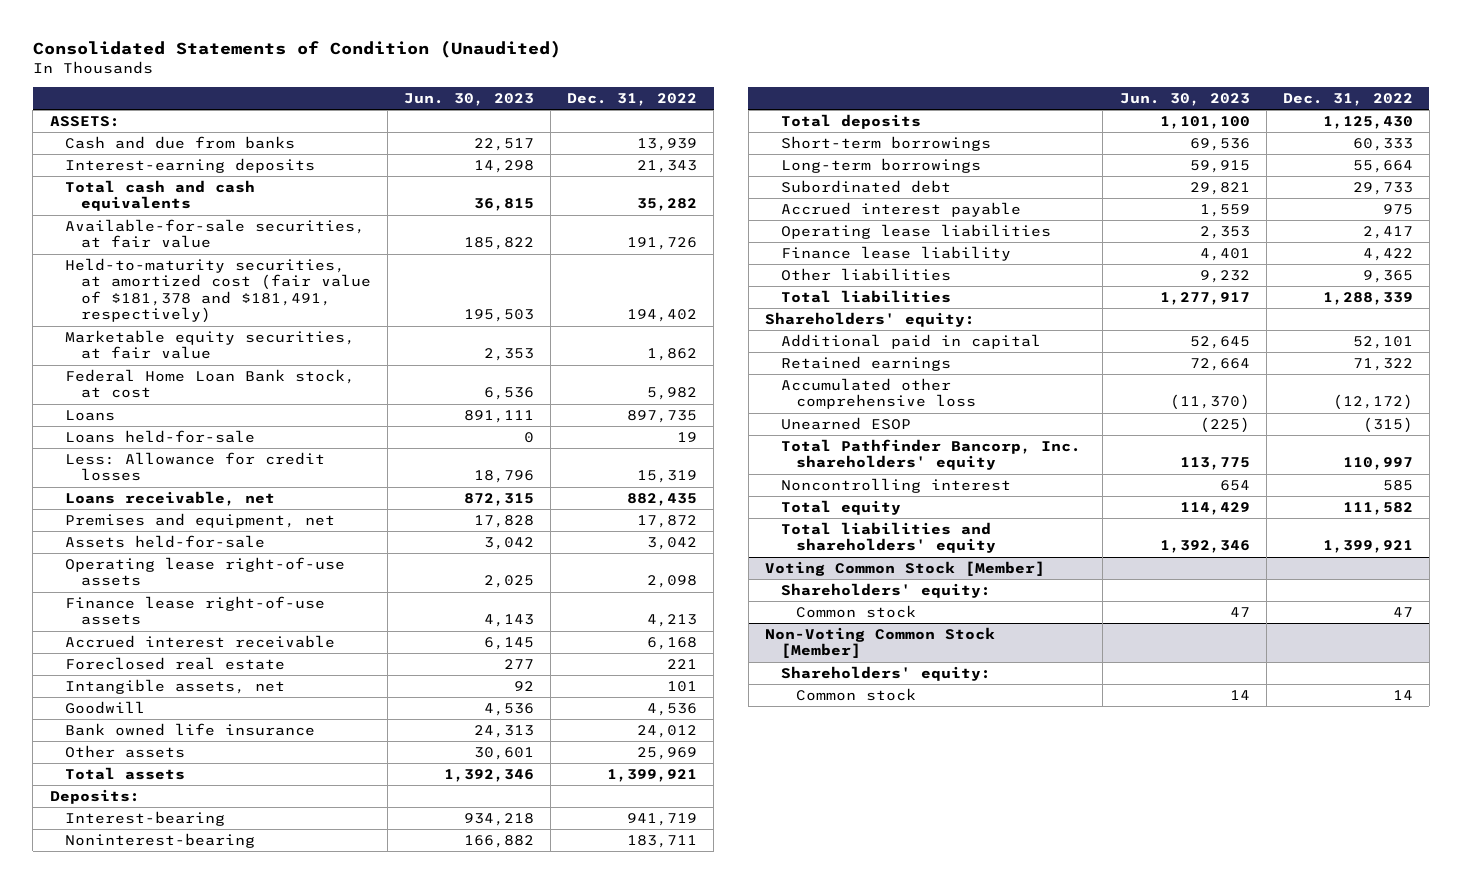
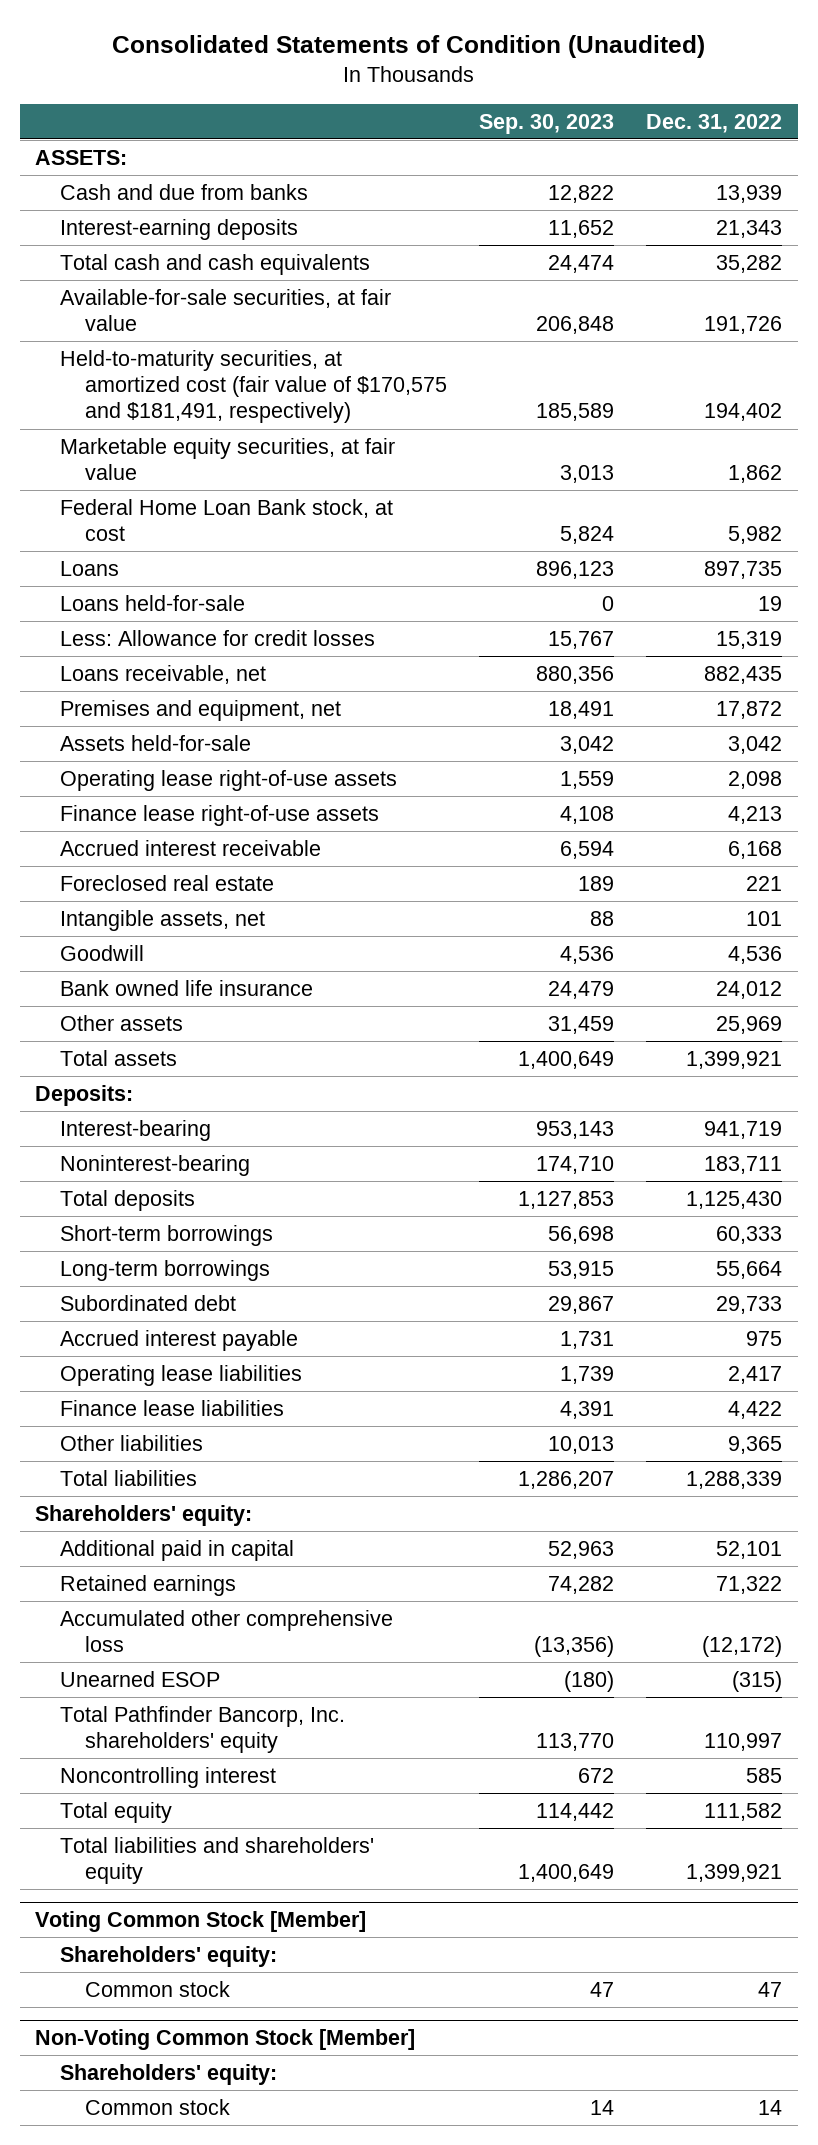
- | Jun. 30, 2023 | Dec. 31, 2022
+ | Sep. 30, 2023 | Dec. 31, 2022
- Held-to-maturity securities, at amortized cost (fair value of $181,378 and $181,491, respectively) | 195,503 | 194,402
+ Held-to-maturity securities, at amortized cost (fair value of $170,575 and $181,491, respectively) | 185,589 | 194,402
- Finance lease liability | 4,401 | 4,422
+ Finance lease liabilities | 4,391 | 4,422

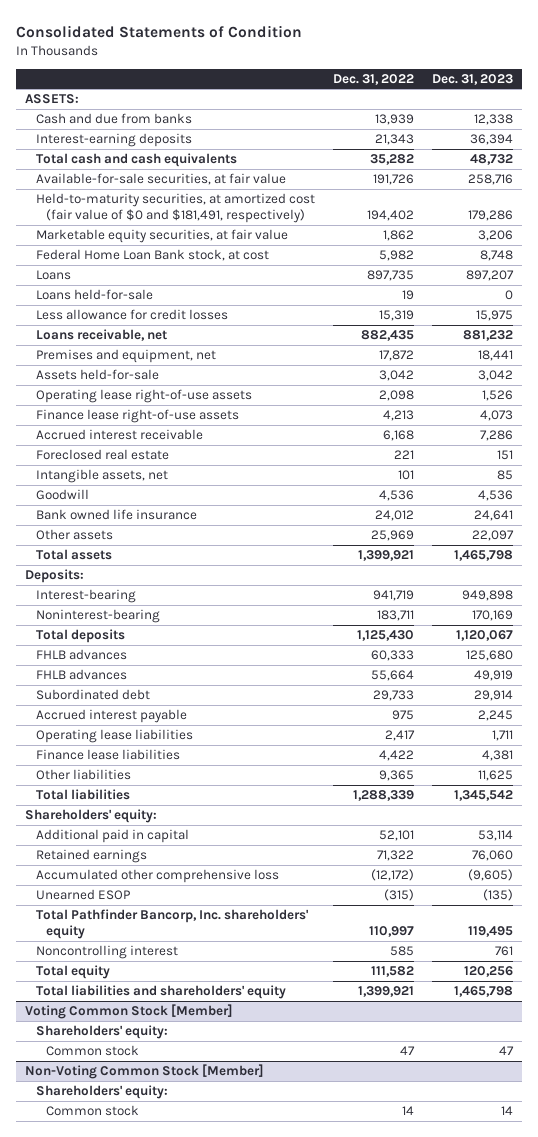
- Consolidated Statements of Condition (Unaudited)
+ Consolidated Statements of Condition
- | Sep. 30, 2023 | Dec. 31, 2022
+ | Dec. 31, 2022 | Dec. 31, 2023
- Held-to-maturity securities, at amortized cost (fair value of $170,575 and $181,491, respectively) | 185,589 | 194,402
+ Held-to-maturity securities, at amortized cost (fair value of $0 and $181,491, respectively) | 194,402 | 179,286
- Less: Allowance for credit losses | 15,767 | 15,319
+ Less allowance for credit losses | 15,319 | 15,975
- Short-term borrowings | 56,698 | 60,333
- Long-term borrowings | 53,915 | 55,664
+ FHLB advances | 60,333 | 125,680
+ FHLB advances | 55,664 | 49,919

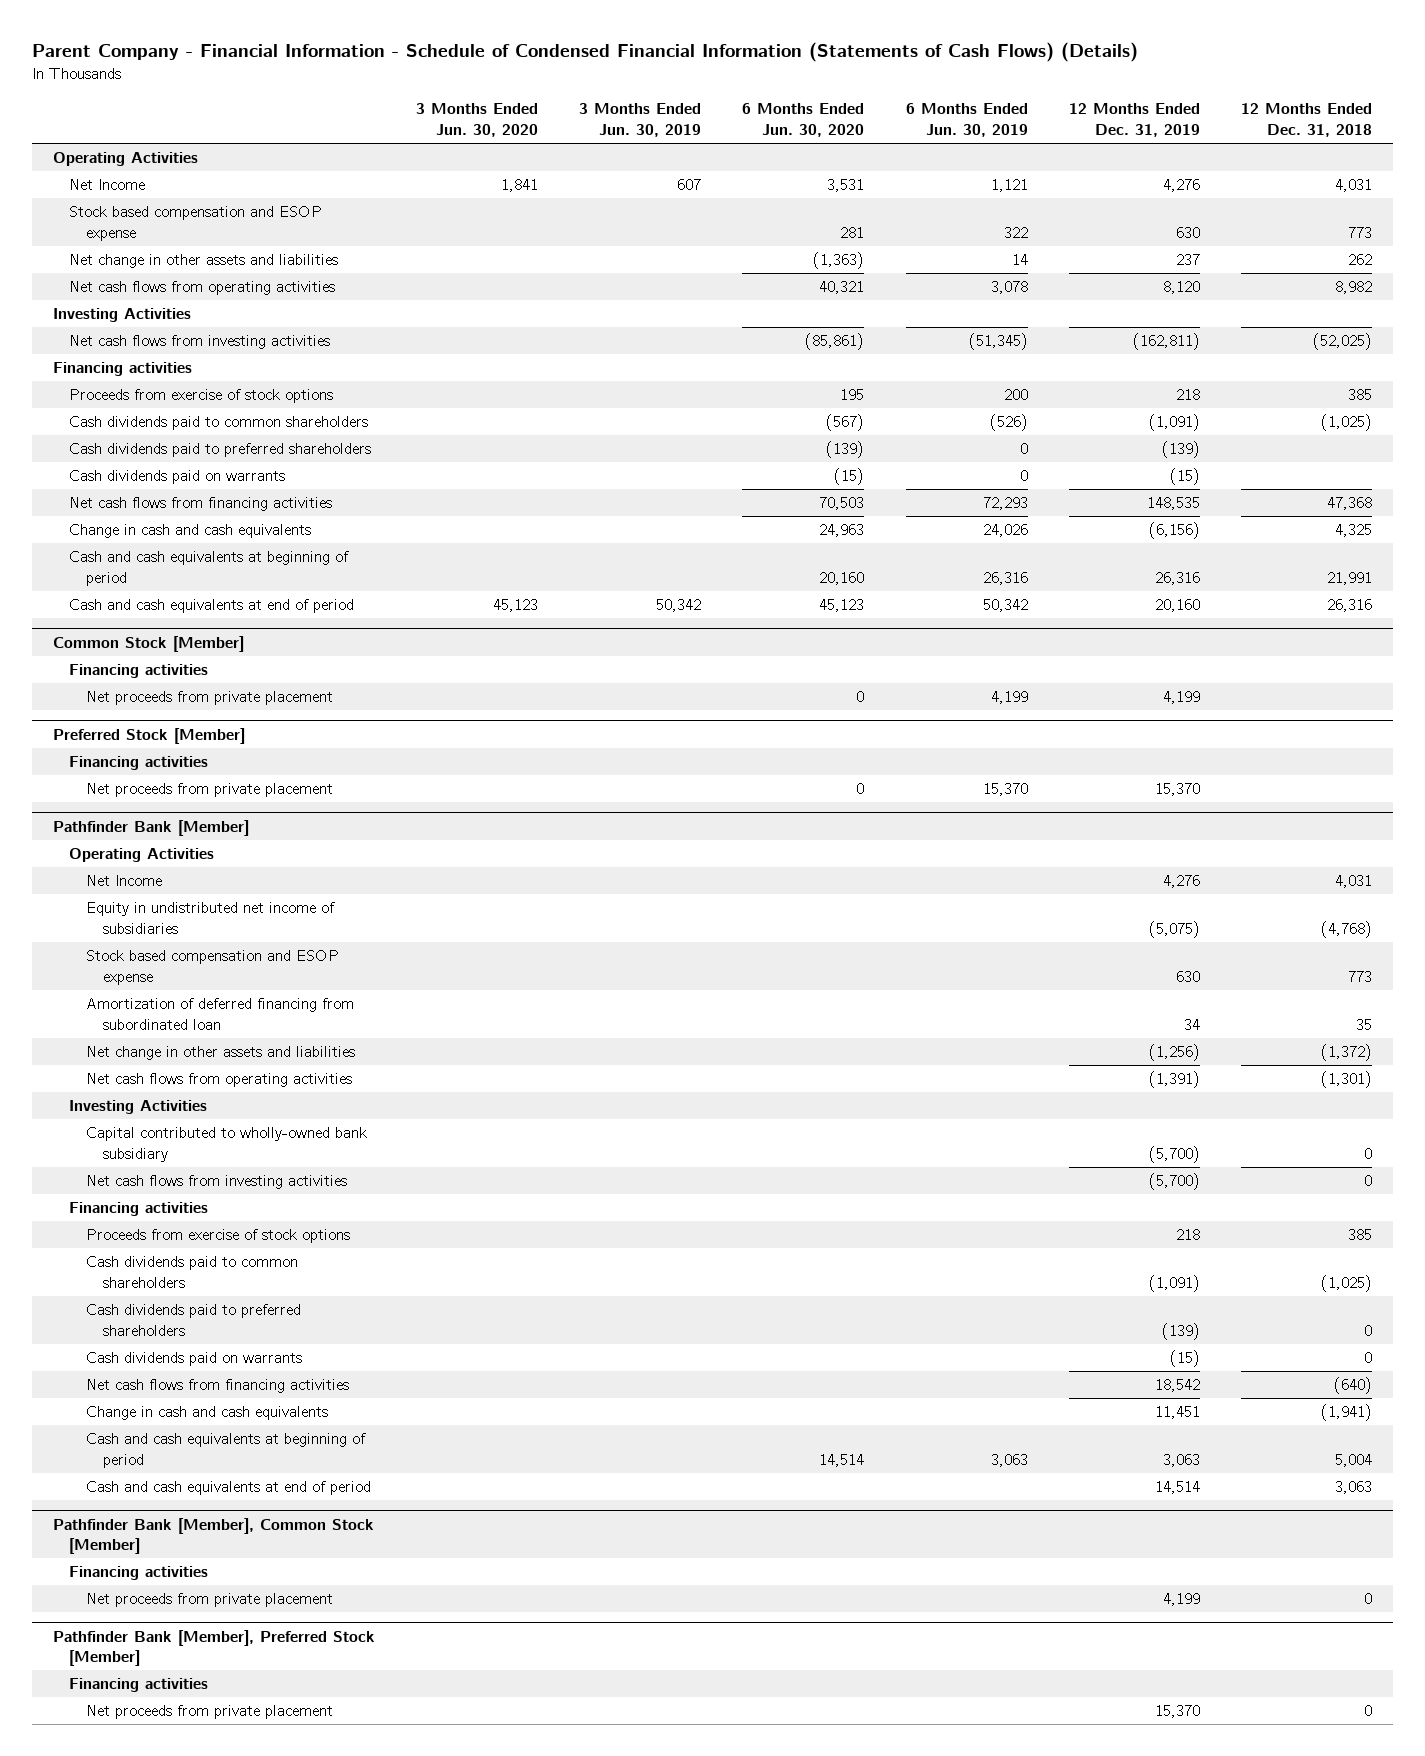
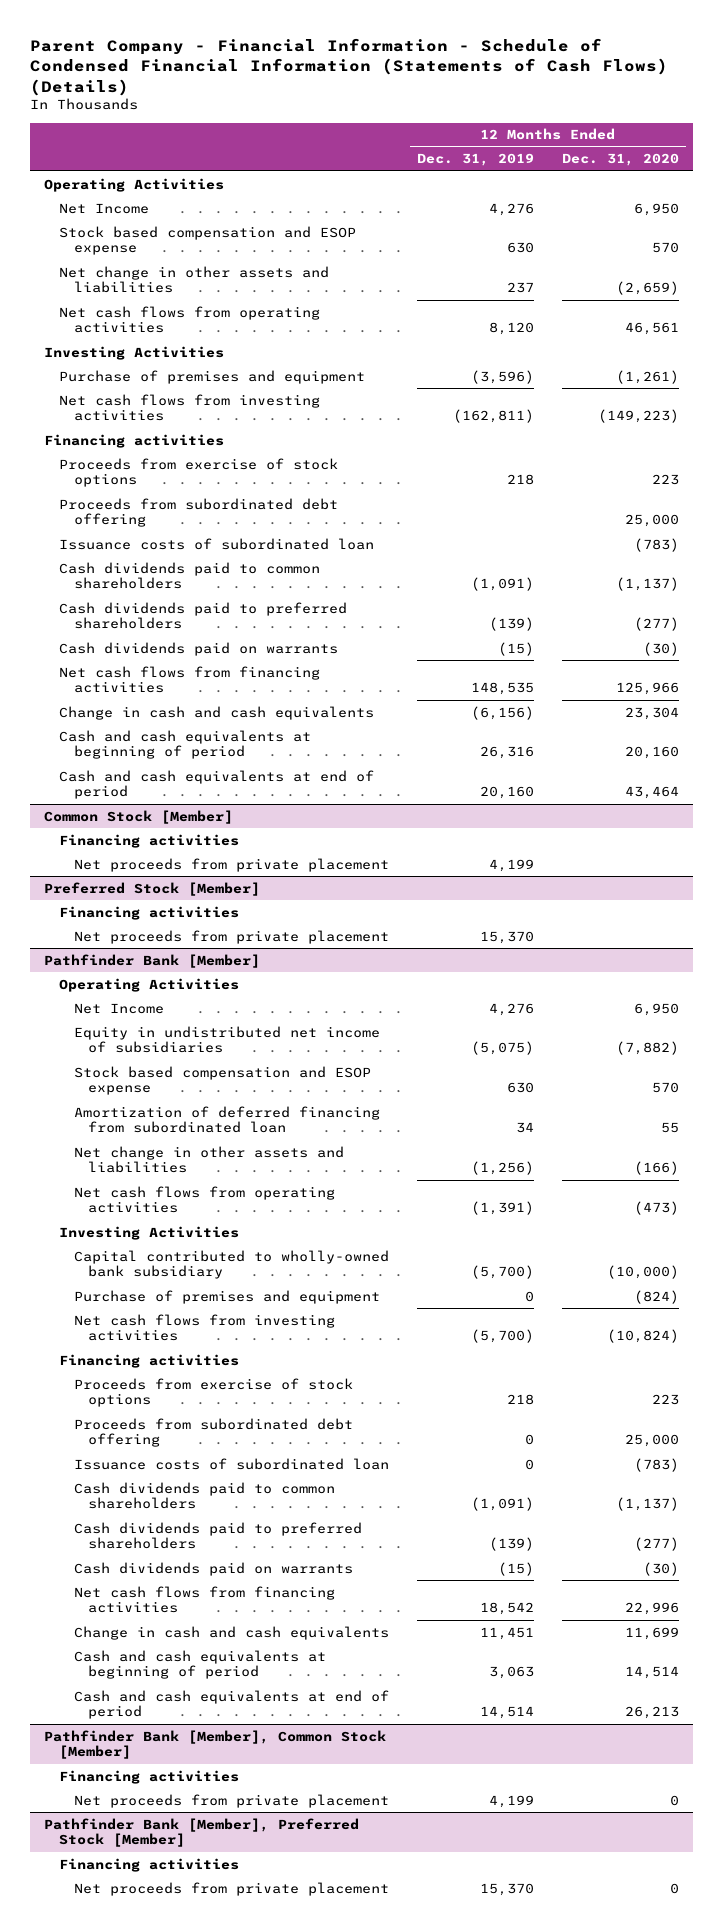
- | 3 Months Ended Jun. 30, 2020 | 3 Months Ended Jun. 30, 2019 | 6 Months Ended Jun. 30, 2020 | 6 Months Ended Jun. 30, 2019 | 12 Months Ended Dec. 31, 2019 | 12 Months Ended Dec. 31, 2018
+ | 12 Months Ended Dec. 31, 2019 | 12 Months Ended Dec. 31, 2020
+ Purchase of premises and equipment | (3,596) | (1,261)
+ Proceeds from subordinated debt offering | | 25,000
+ Issuance costs of subordinated loan | | (783)
@ Pathfinder Bank [Member]
+ Purchase of premises and equipment | 0 | (824)
+ Proceeds from subordinated debt offering | 0 | 25,000
+ Issuance costs of subordinated loan | 0 | (783)

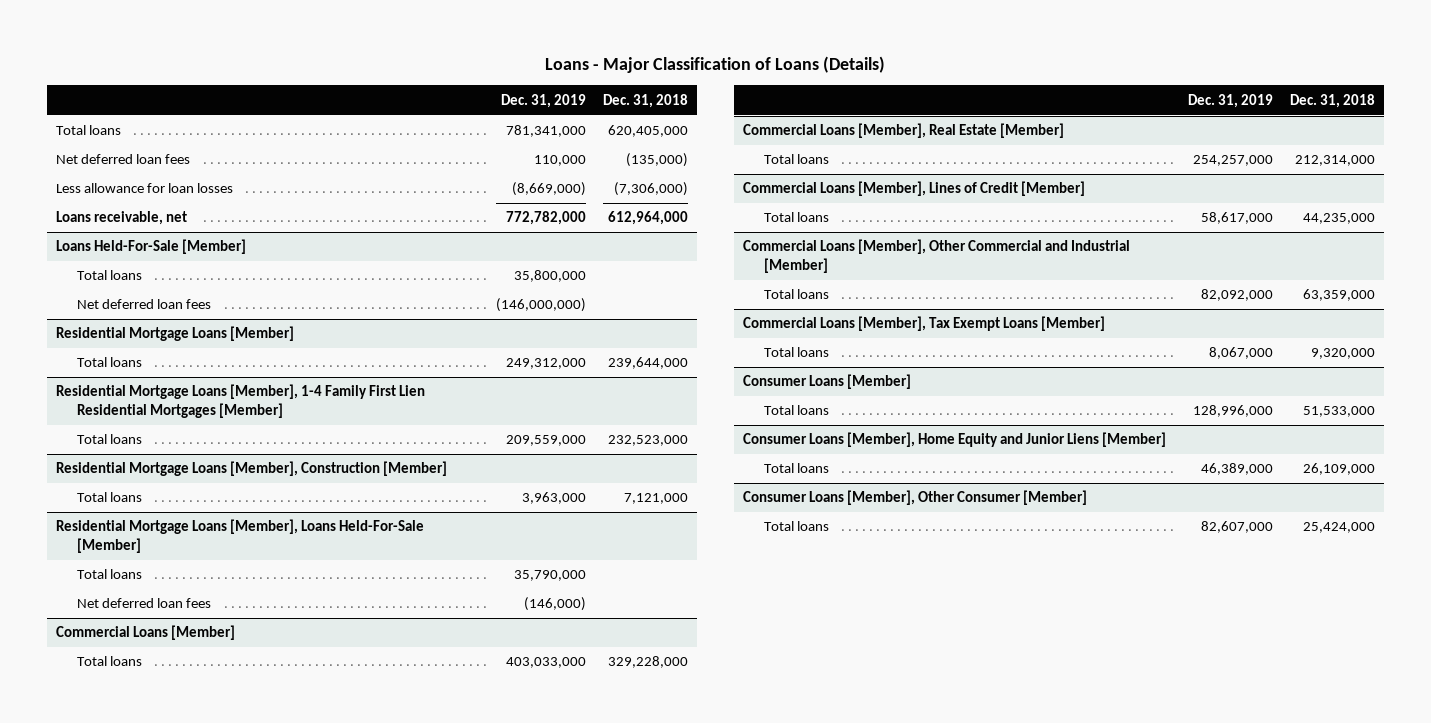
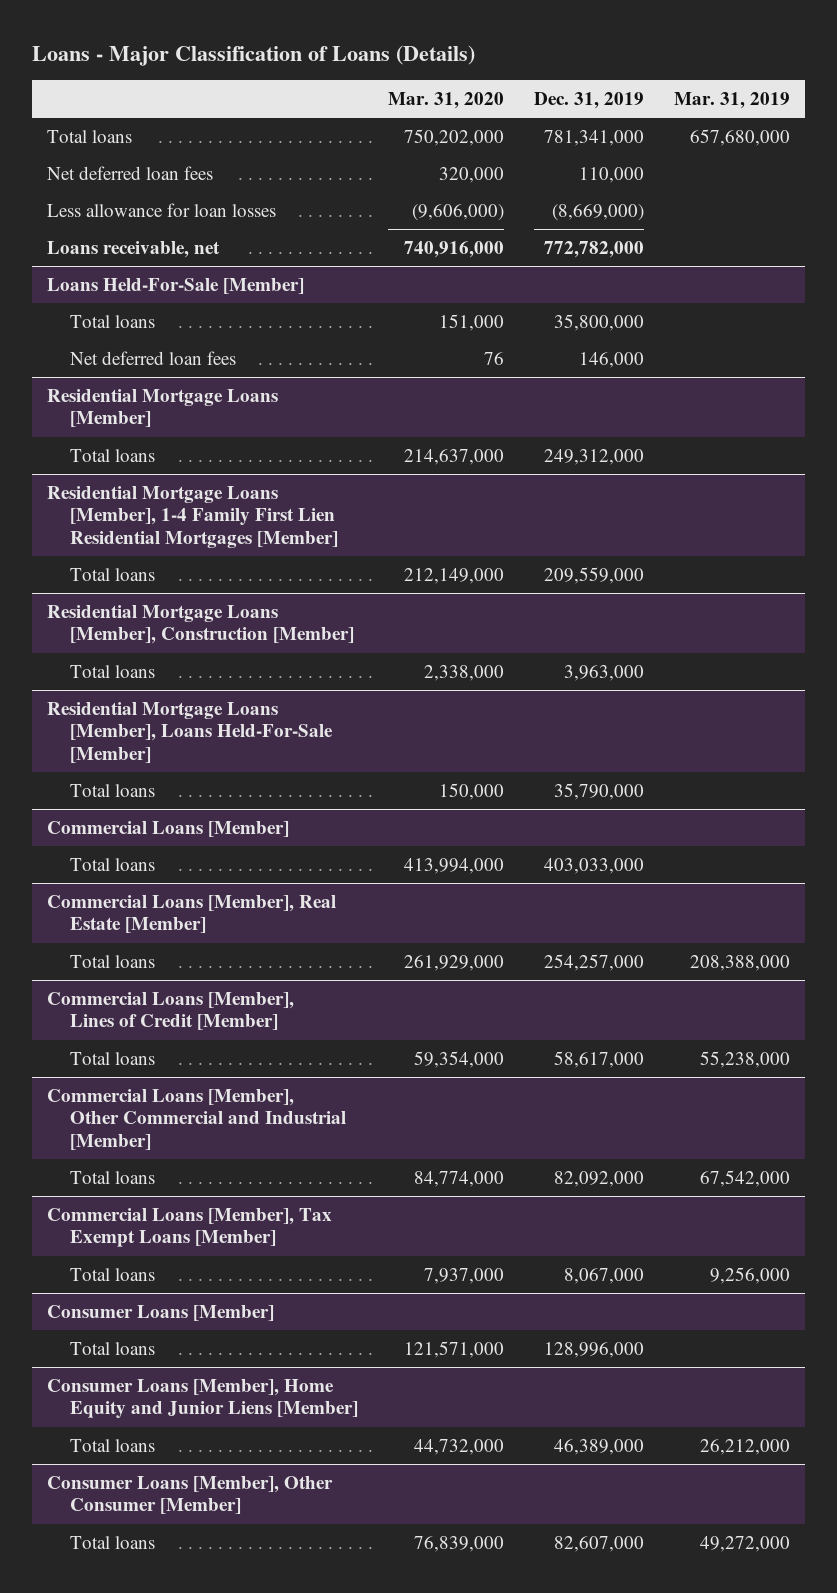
- | Dec. 31, 2019 | Dec. 31, 2018
+ | Mar. 31, 2020 | Dec. 31, 2019 | Mar. 31, 2019
@ Loans Held-For-Sale [Member]
- Net deferred loan fees | (146,000,000) |
+ Net deferred loan fees | 76 | 146,000 |
@ Residential Mortgage Loans [Member], Loans Held-For-Sale [Member]
- Net deferred loan fees | (146,000) |

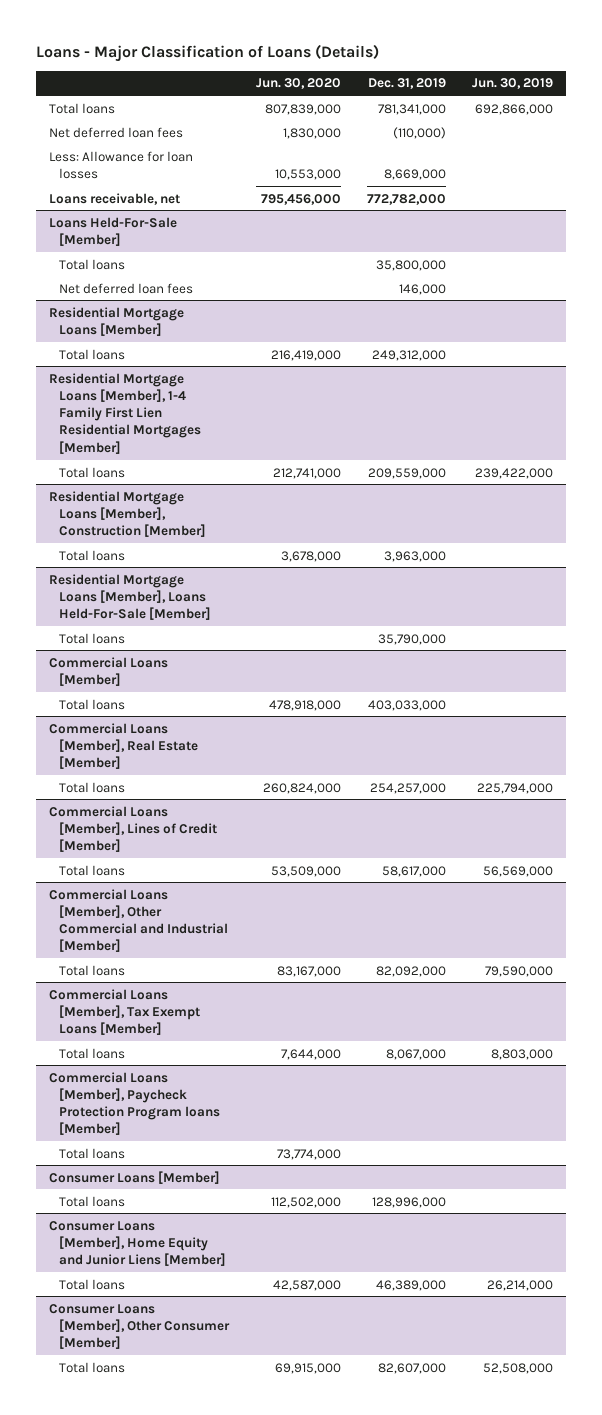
- | Mar. 31, 2020 | Dec. 31, 2019 | Mar. 31, 2019
+ | Jun. 30, 2020 | Dec. 31, 2019 | Jun. 30, 2019
- Net deferred loan fees | 320,000 | 110,000 |
- Less allowance for loan losses | (9,606,000) | (8,669,000) |
+ Net deferred loan fees | 1,830,000 | (110,000) |
+ Less: Allowance for loan losses | 10,553,000 | 8,669,000 |
+ Commercial Loans [Member], Paycheck Protection Program loans [Member]
+ Total loans | 73,774,000 | |

